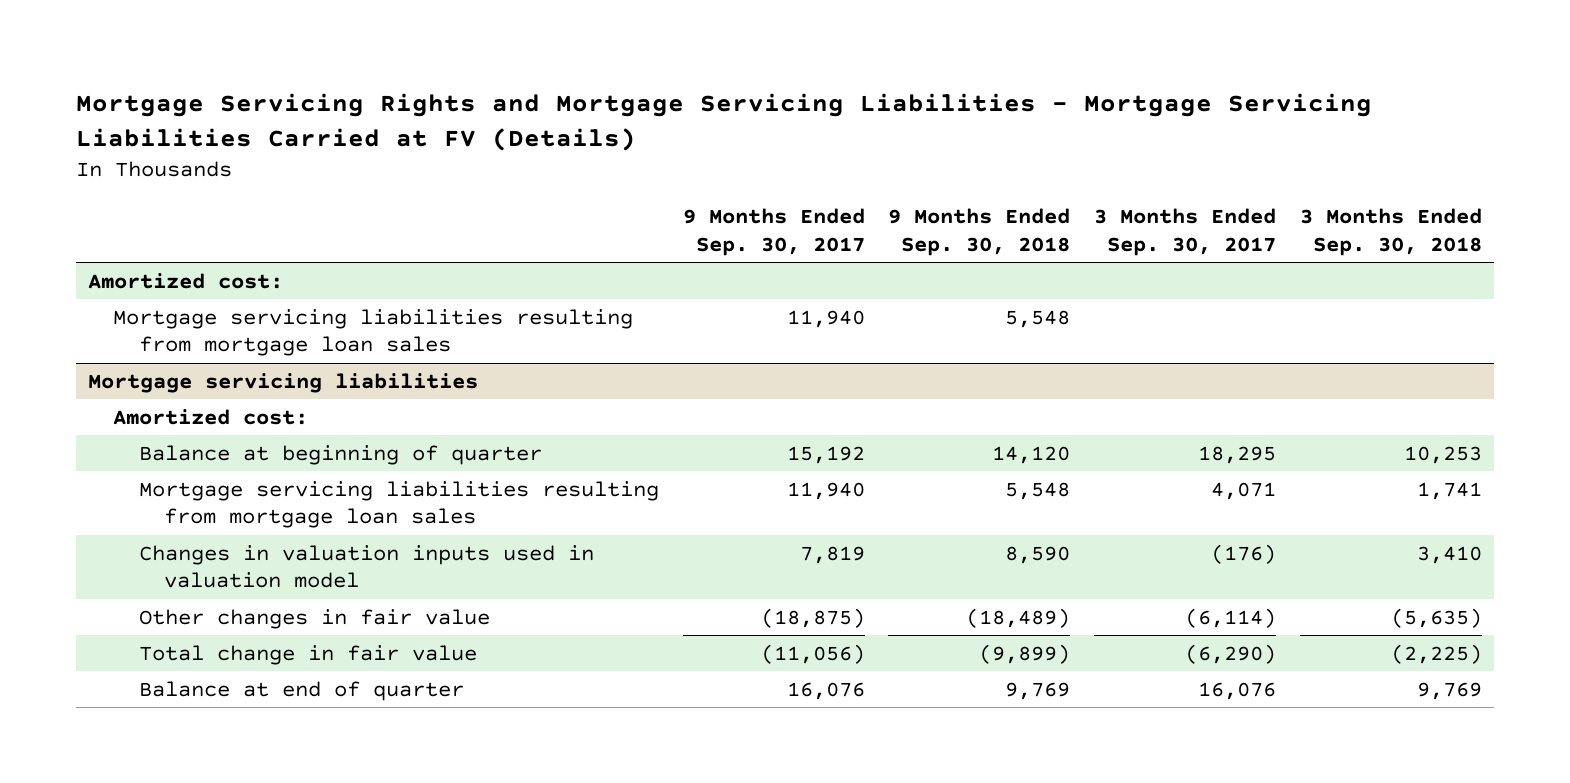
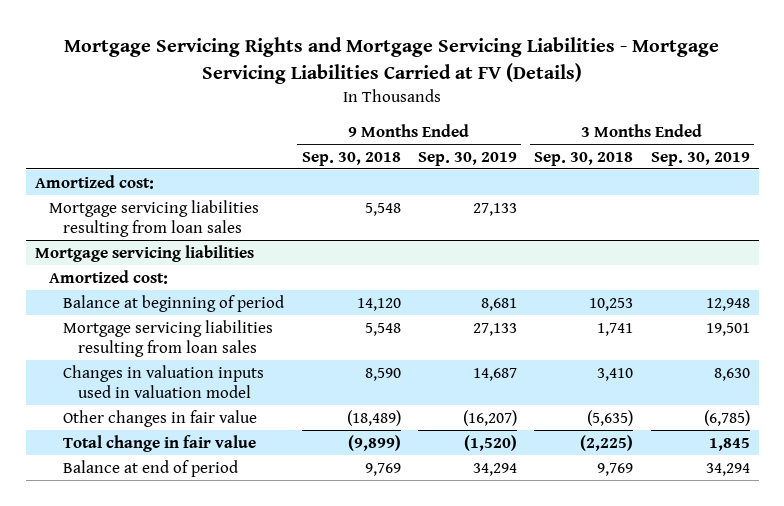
- | 9 Months Ended Sep. 30, 2017 | 9 Months Ended Sep. 30, 2018 | 3 Months Ended Sep. 30, 2017 | 3 Months Ended Sep. 30, 2018
+ | 9 Months Ended Sep. 30, 2018 | 9 Months Ended Sep. 30, 2019 | 3 Months Ended Sep. 30, 2018 | 3 Months Ended Sep. 30, 2019
- Mortgage servicing liabilities resulting from mortgage loan sales | 11,940 | 5,548 | |
+ Mortgage servicing liabilities resulting from loan sales | 5,548 | 27,133 | |
@ Mortgage servicing liabilities
- Balance at beginning of quarter | 15,192 | 14,120 | 18,295 | 10,253
- Mortgage servicing liabilities resulting from mortgage loan sales | 11,940 | 5,548 | 4,071 | 1,741
+ Balance at beginning of period | 14,120 | 8,681 | 10,253 | 12,948
+ Mortgage servicing liabilities resulting from loan sales | 5,548 | 27,133 | 1,741 | 19,501
- Balance at end of quarter | 16,076 | 9,769 | 16,076 | 9,769
+ Balance at end of period | 9,769 | 34,294 | 9,769 | 34,294

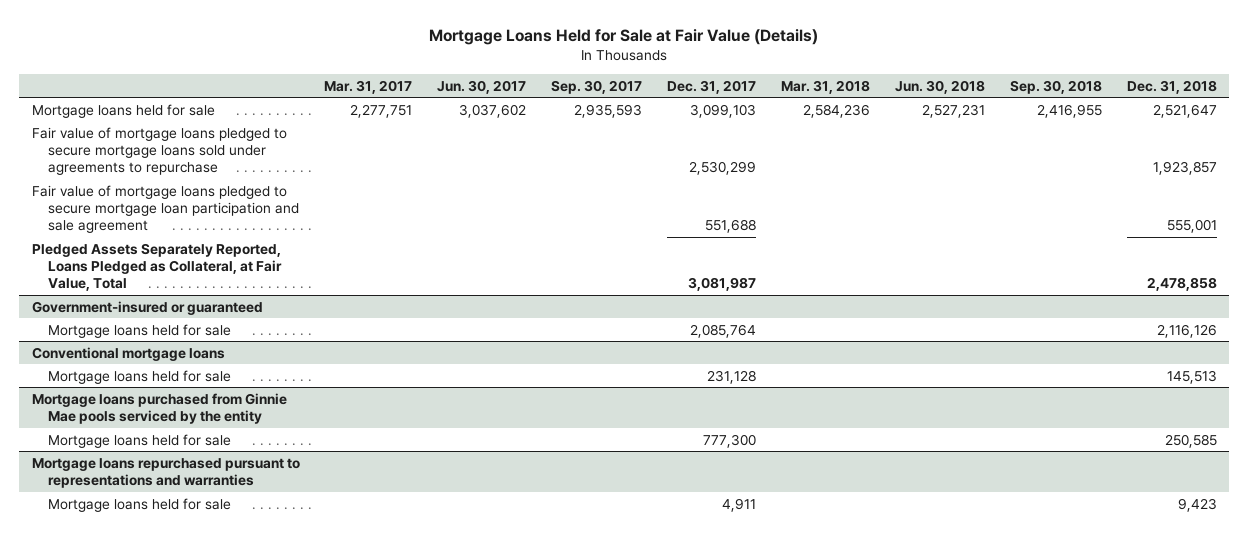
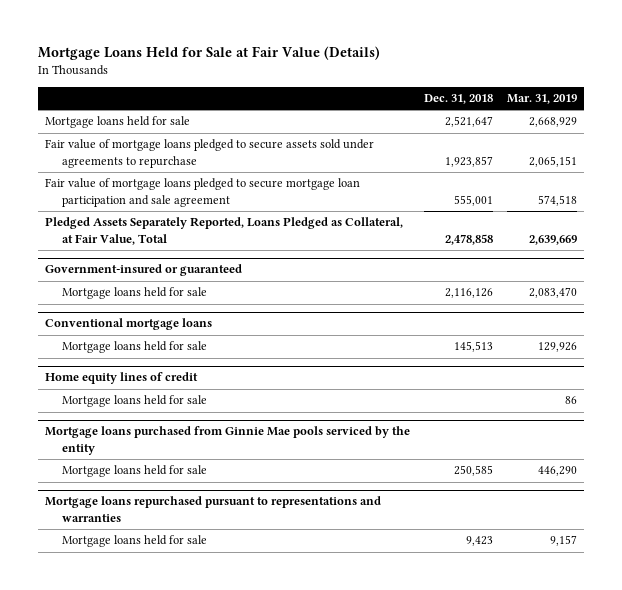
- | Mar. 31, 2017 | Jun. 30, 2017 | Sep. 30, 2017 | Dec. 31, 2017 | Mar. 31, 2018 | Jun. 30, 2018 | Sep. 30, 2018 | Dec. 31, 2018
+ | Dec. 31, 2018 | Mar. 31, 2019
- Fair value of mortgage loans pledged to secure mortgage loans sold under agreements to repurchase | | | | 2,530,299 | | | | 1,923,857
+ Fair value of mortgage loans pledged to secure assets sold under agreements to repurchase | 1,923,857 | 2,065,151
+ Home equity lines of credit
+ Mortgage loans held for sale | | 86

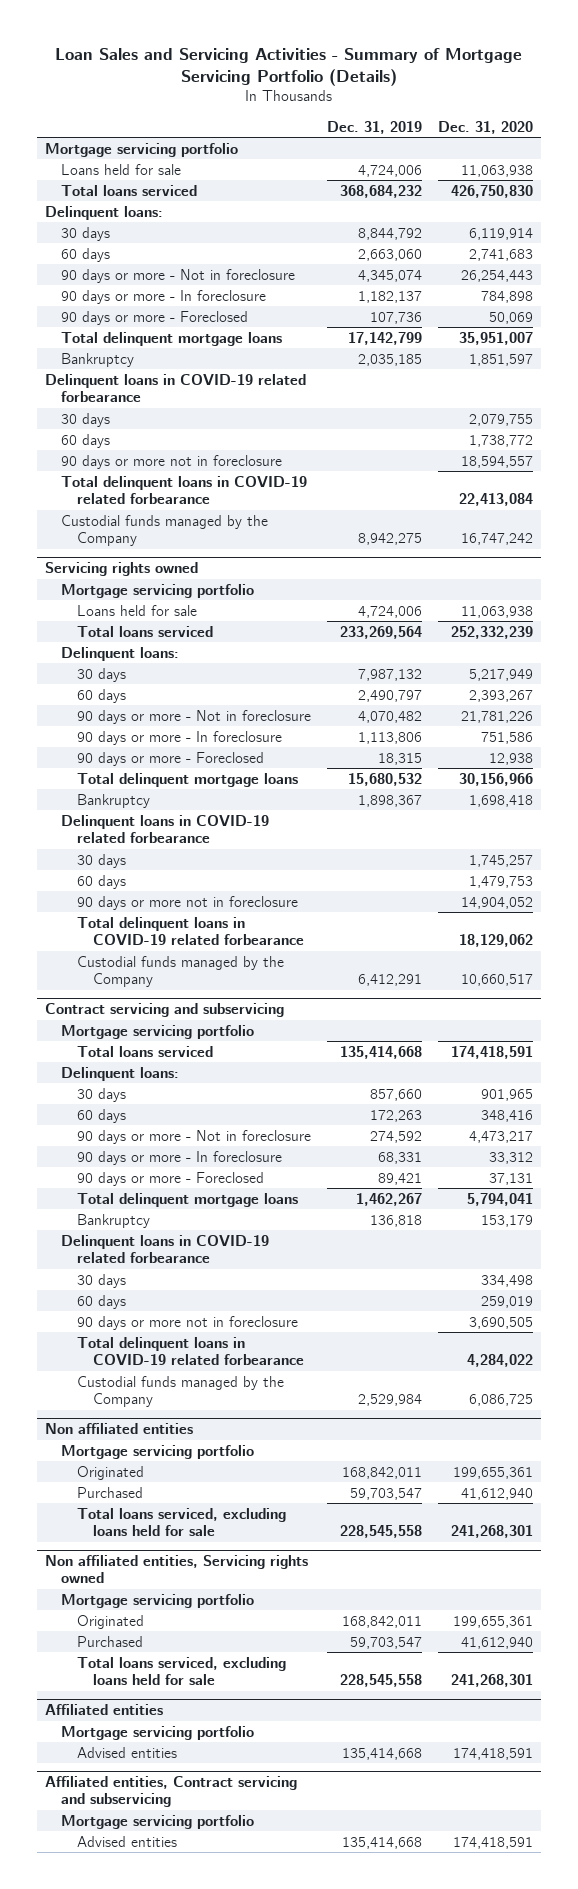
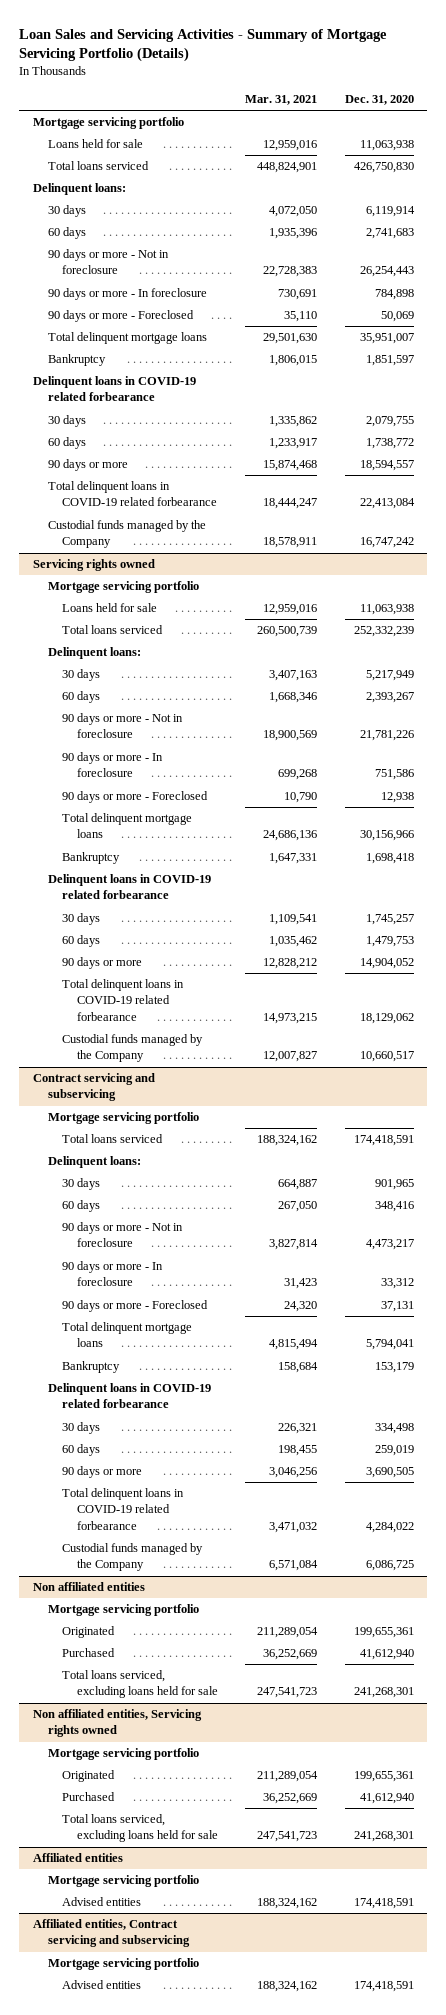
- | Dec. 31, 2019 | Dec. 31, 2020
+ | Mar. 31, 2021 | Dec. 31, 2020
- 90 days or more not in foreclosure | | 18,594,557
+ 90 days or more | 15,874,468 | 18,594,557
@ Servicing rights owned
- 90 days or more not in foreclosure | | 14,904,052
+ 90 days or more | 12,828,212 | 14,904,052
@ Contract servicing and subservicing
- 90 days or more not in foreclosure | | 3,690,505
+ 90 days or more | 3,046,256 | 3,690,505

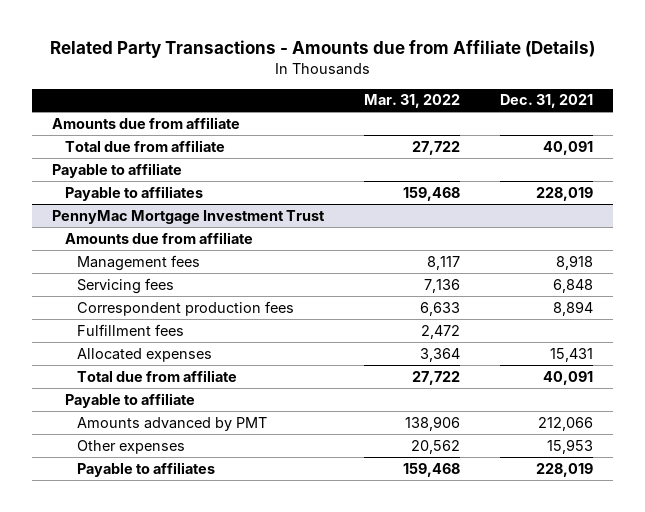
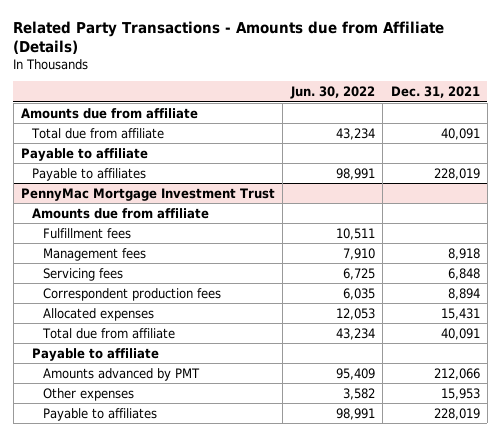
- | Mar. 31, 2022 | Dec. 31, 2021
+ | Jun. 30, 2022 | Dec. 31, 2021
@ PennyMac Mortgage Investment Trust
moved up: Fulfillment fees | 10,511 |

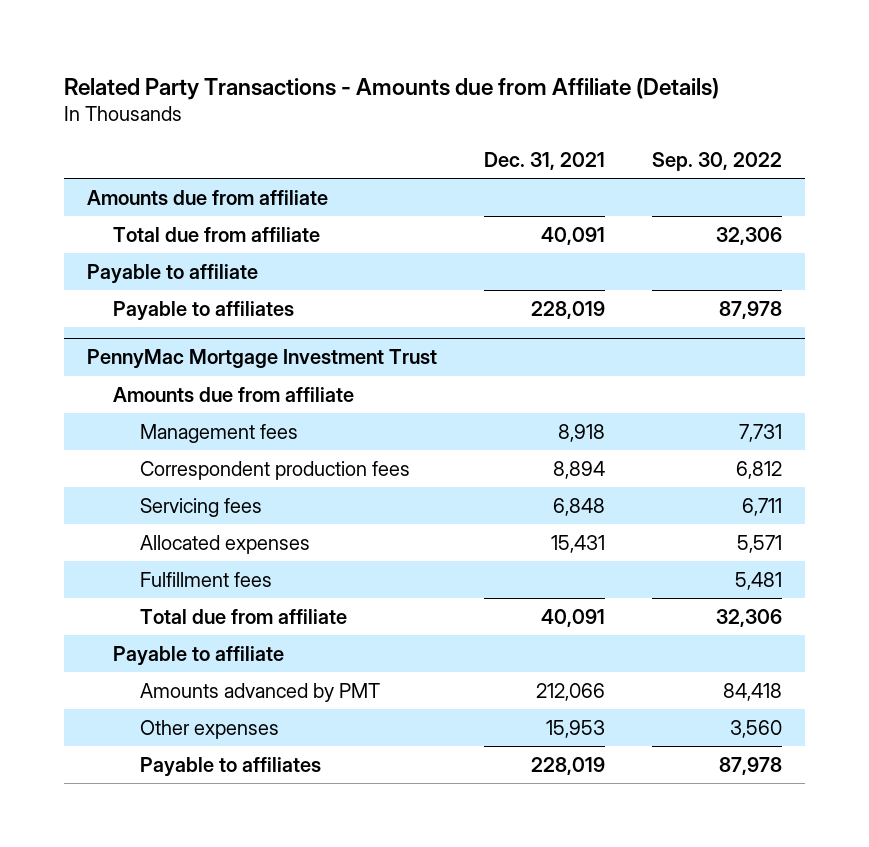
- | Jun. 30, 2022 | Dec. 31, 2021
+ | Dec. 31, 2021 | Sep. 30, 2022
@ PennyMac Mortgage Investment Trust
moved down: Servicing fees | 6,848 | 6,711
moved down: Fulfillment fees | | 5,481

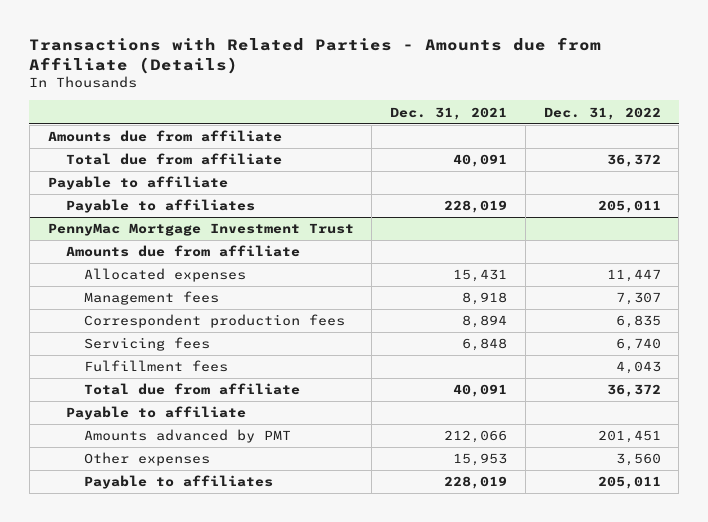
- Related Party Transactions - Amounts due from Affiliate (Details)
+ Transactions with Related Parties - Amounts due from Affiliate (Details)
- | Dec. 31, 2021 | Sep. 30, 2022
+ | Dec. 31, 2021 | Dec. 31, 2022
@ PennyMac Mortgage Investment Trust
moved up: Allocated expenses | 15,431 | 11,447

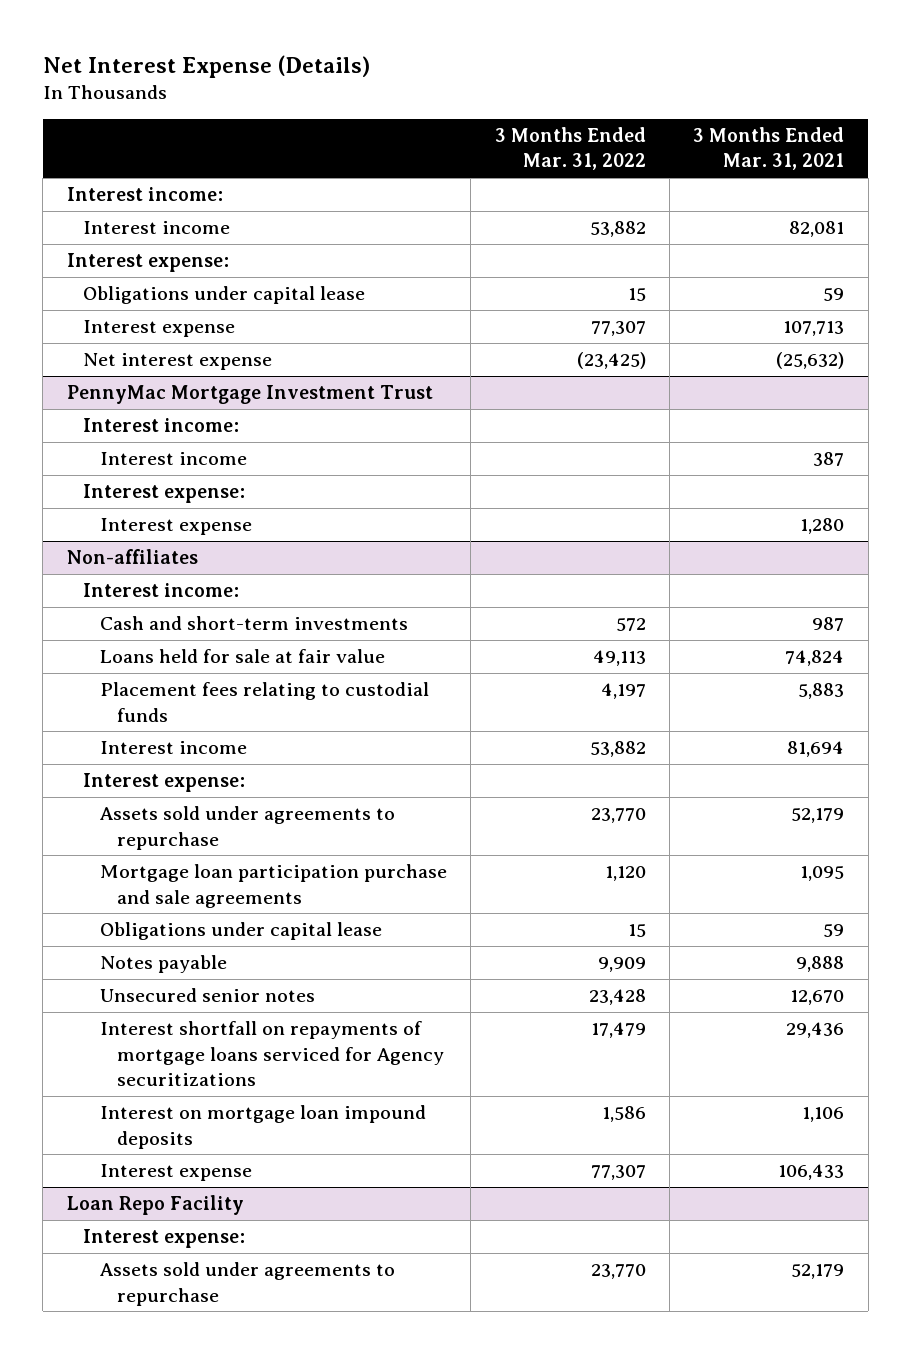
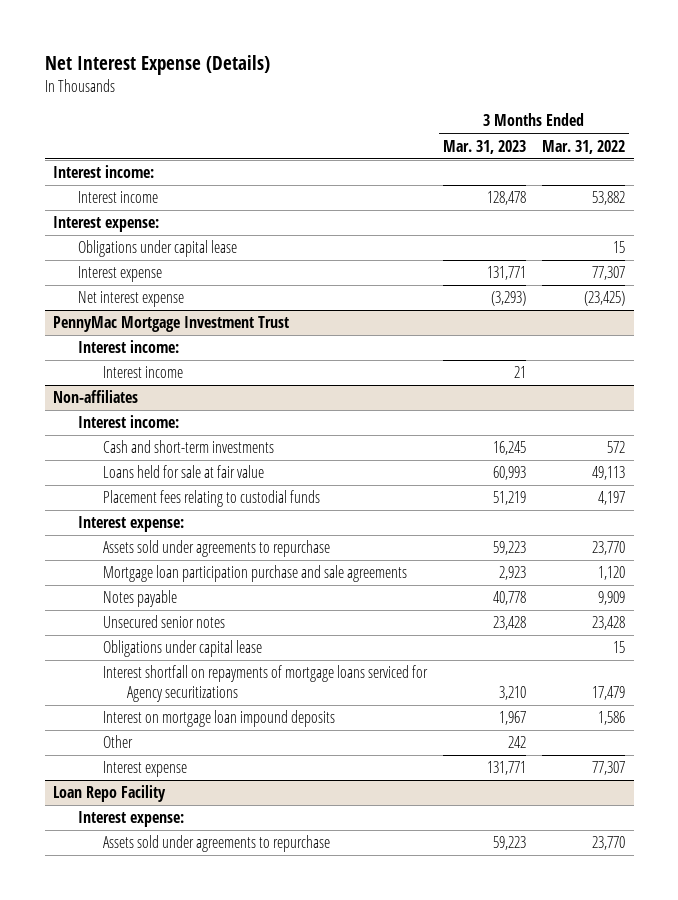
- | 3 Months Ended Mar. 31, 2022 | 3 Months Ended Mar. 31, 2021
+ | 3 Months Ended Mar. 31, 2023 | 3 Months Ended Mar. 31, 2022
@ PennyMac Mortgage Investment Trust
- Interest expense:
- Interest expense | | 1,280
@ Non-affiliates
- Interest income | 53,882 | 81,694
moved down: Obligations under capital lease | | 15
+ Other | 242 |

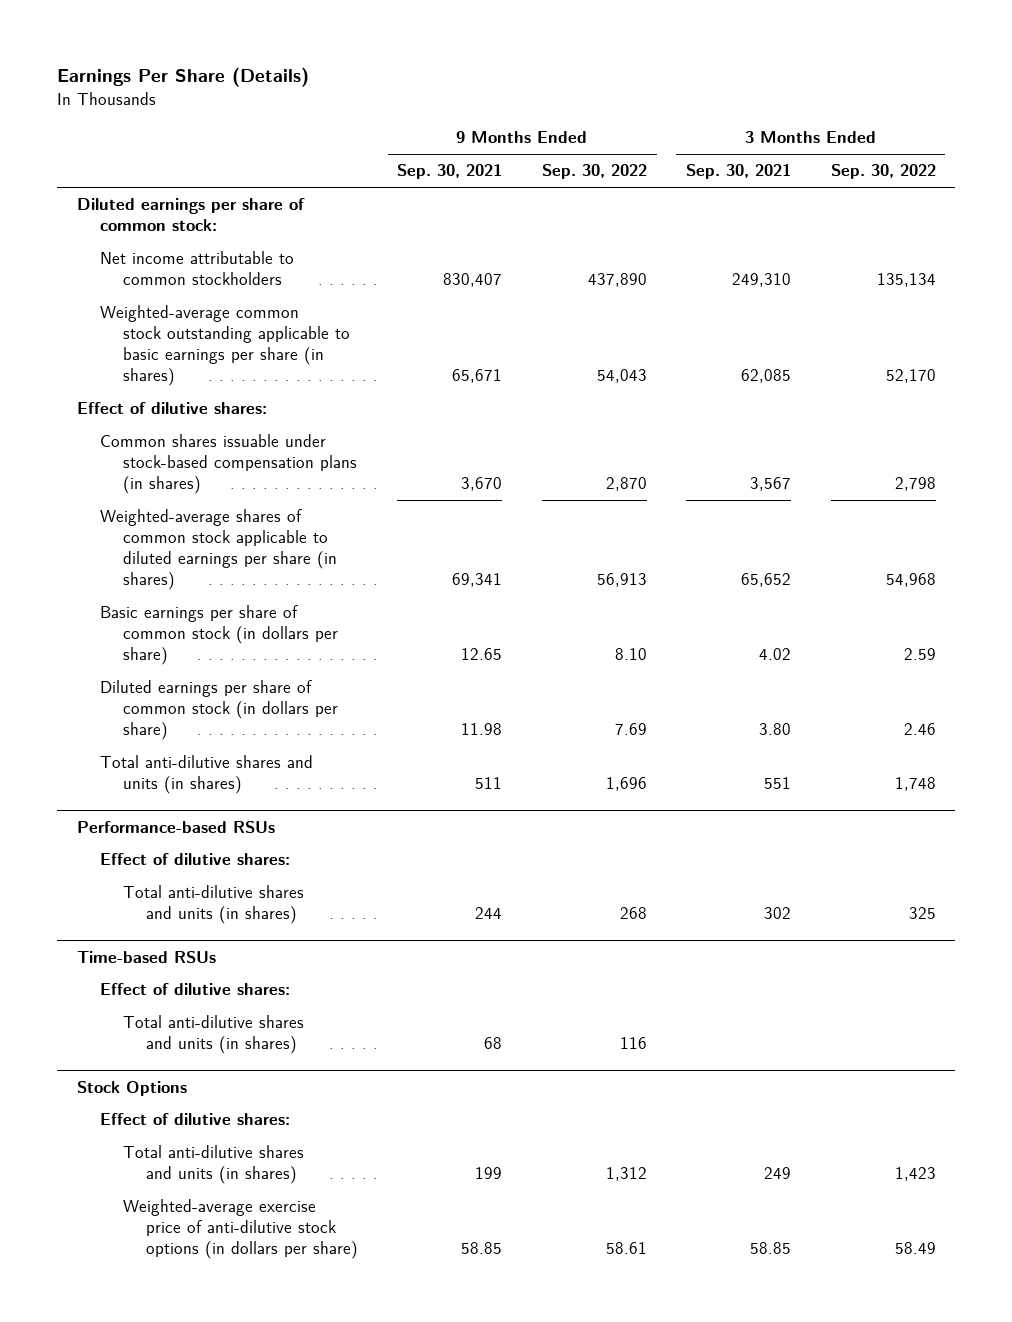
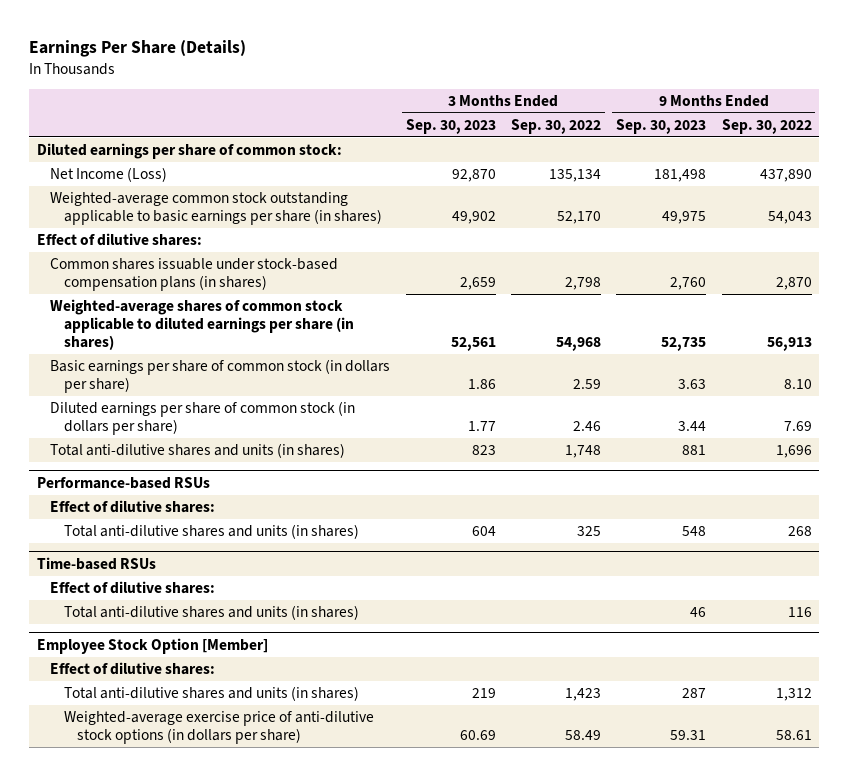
- | 9 Months Ended Sep. 30, 2021 | 9 Months Ended Sep. 30, 2022 | 3 Months Ended Sep. 30, 2021 | 3 Months Ended Sep. 30, 2022
+ | 3 Months Ended Sep. 30, 2023 | 3 Months Ended Sep. 30, 2022 | 9 Months Ended Sep. 30, 2023 | 9 Months Ended Sep. 30, 2022
- Net income attributable to common stockholders | 830,407 | 437,890 | 249,310 | 135,134
+ Net Income (Loss) | 92,870 | 135,134 | 181,498 | 437,890
- Stock Options
+ Employee Stock Option [Member]

